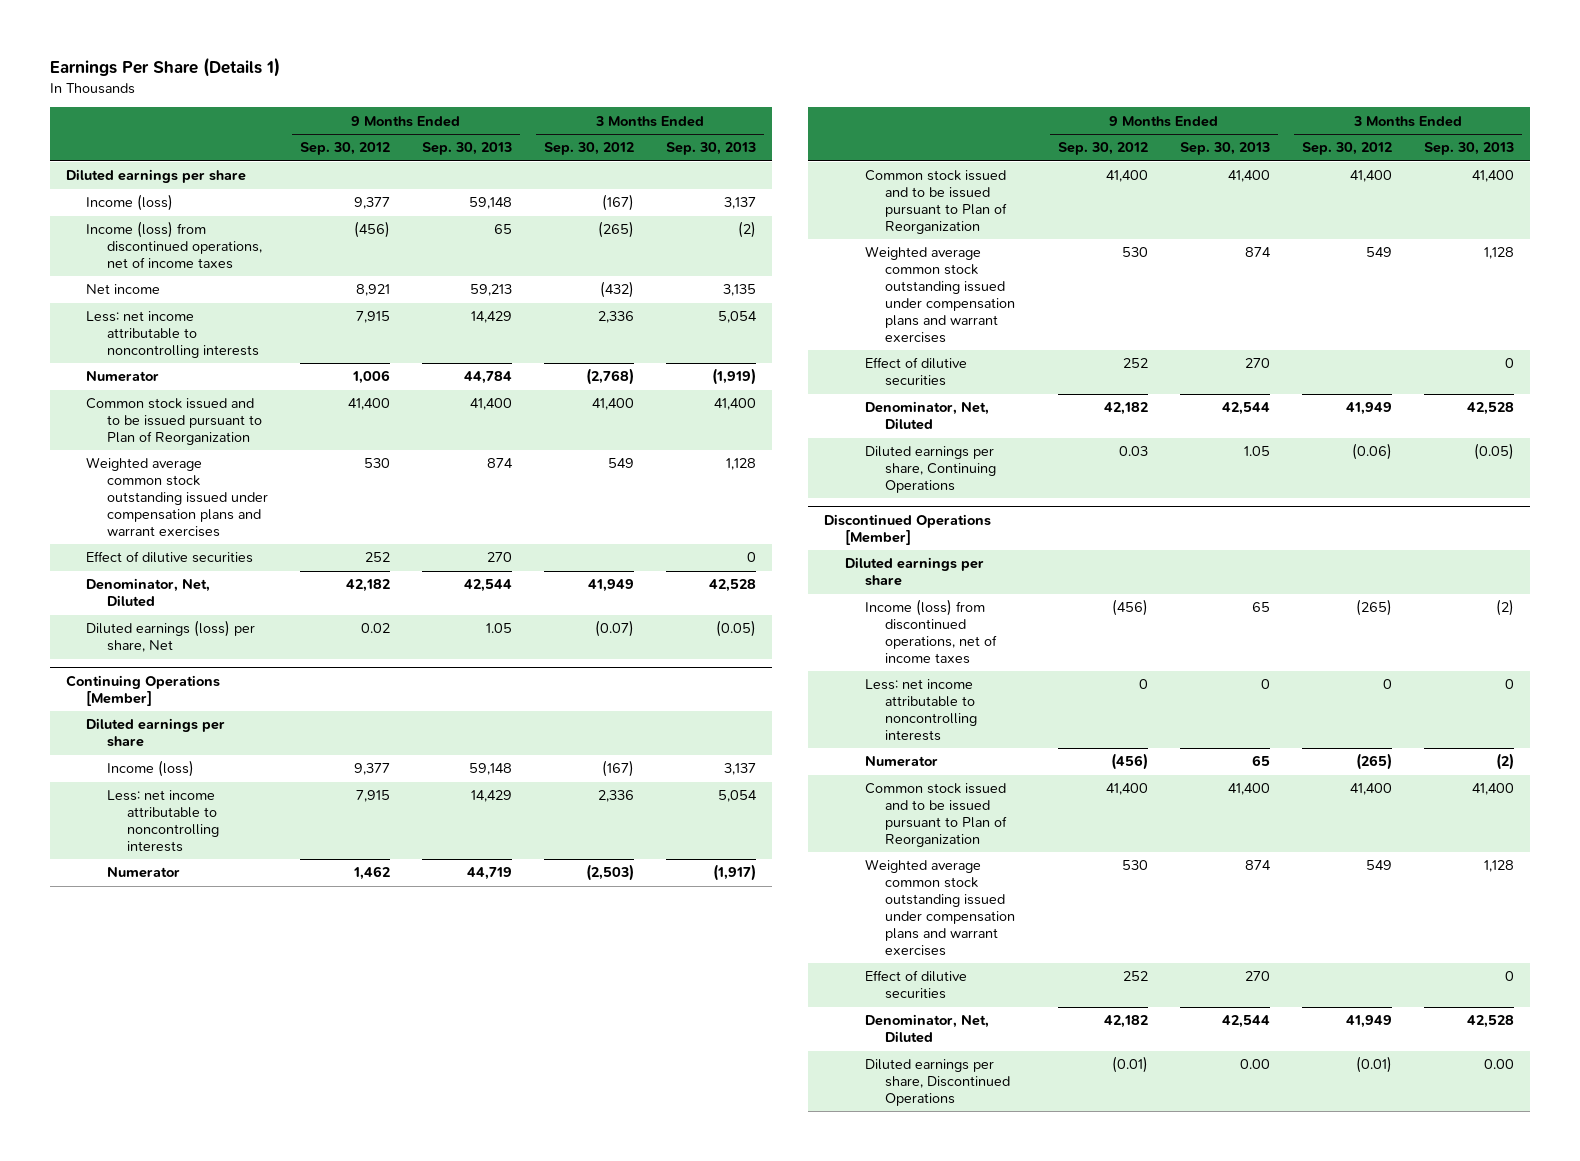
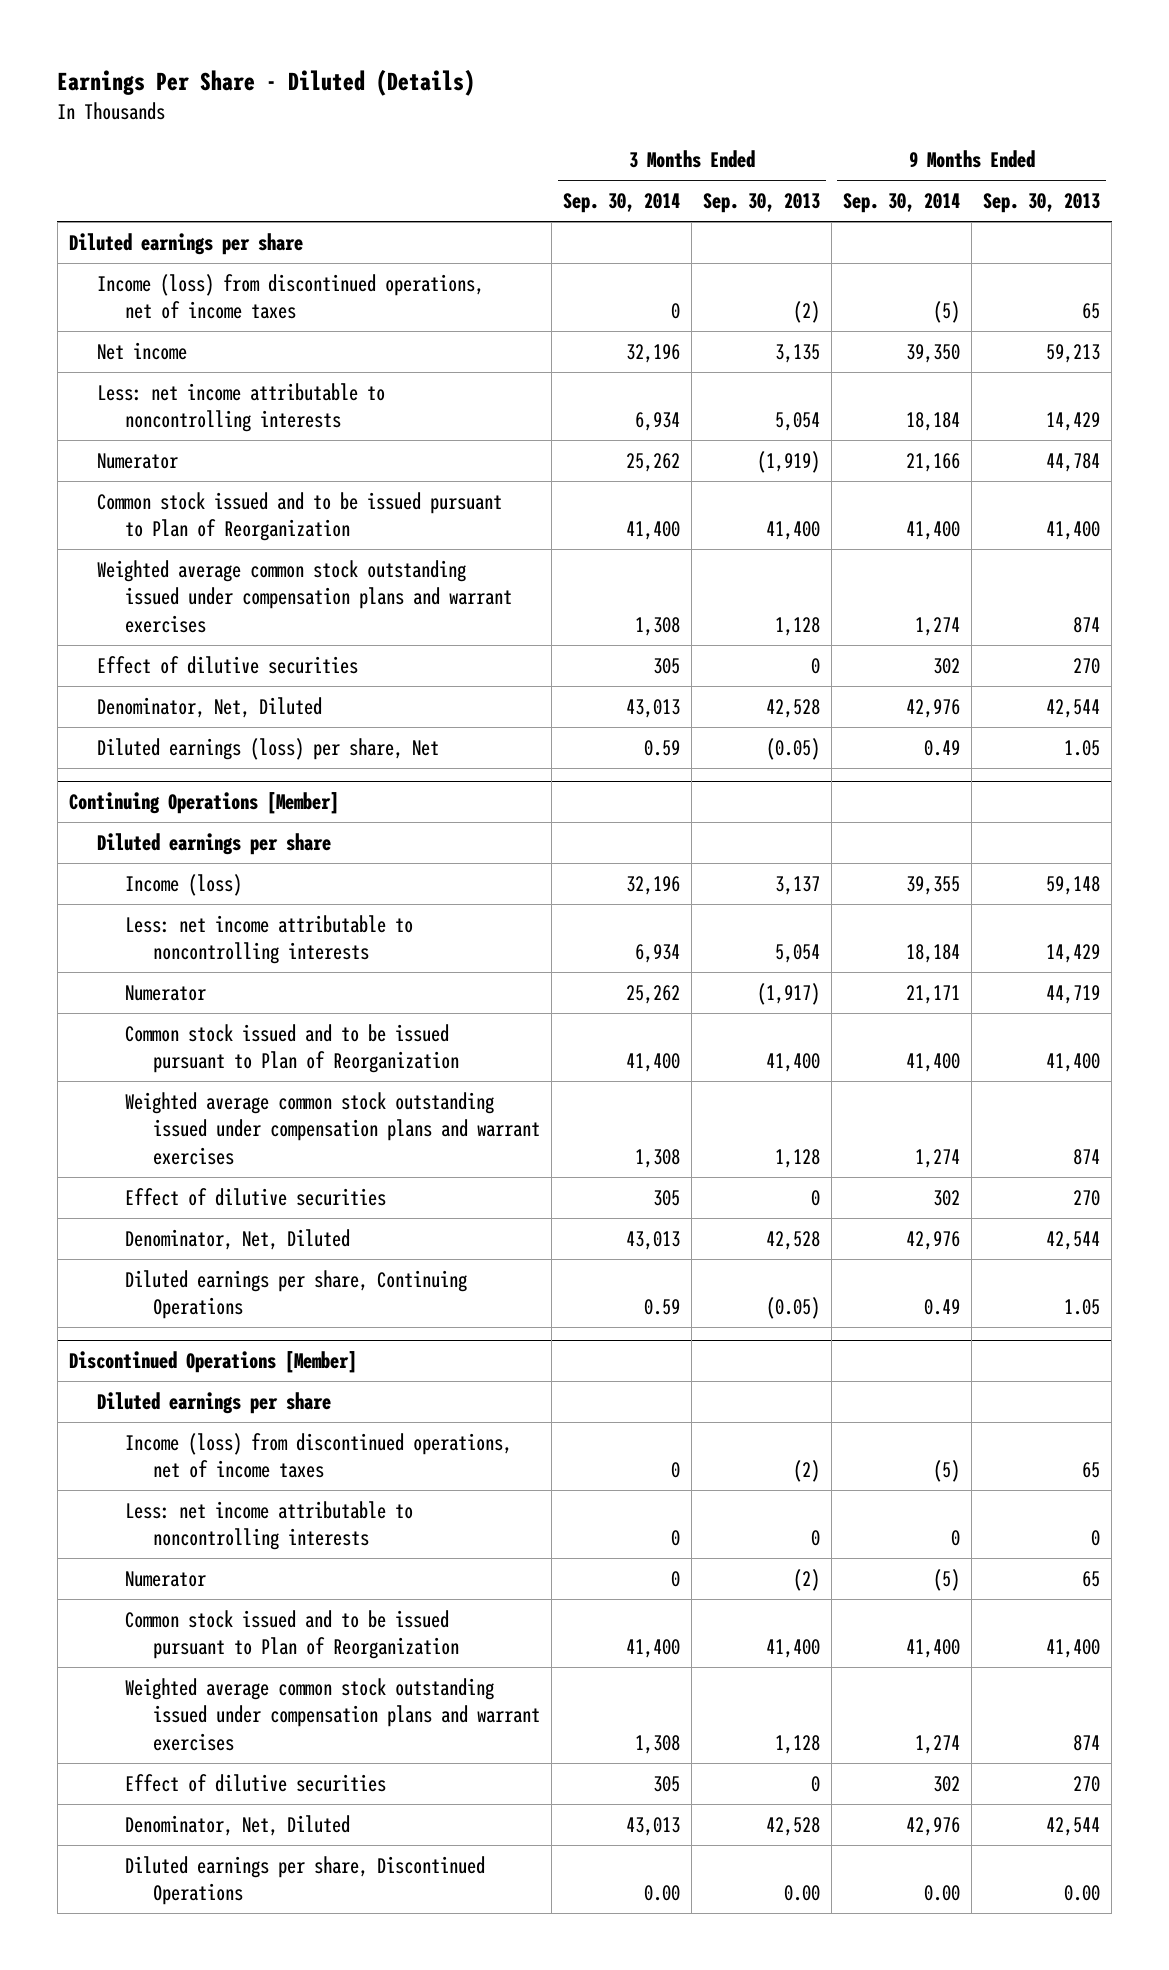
- Earnings Per Share (Details 1)
+ Earnings Per Share - Diluted (Details)
- | 9 Months Ended Sep. 30, 2012 | 9 Months Ended Sep. 30, 2013 | 3 Months Ended Sep. 30, 2012 | 3 Months Ended Sep. 30, 2013
+ | 3 Months Ended Sep. 30, 2014 | 3 Months Ended Sep. 30, 2013 | 9 Months Ended Sep. 30, 2014 | 9 Months Ended Sep. 30, 2013
- Income (loss) | 9,377 | 59,148 | (167) | 3,137

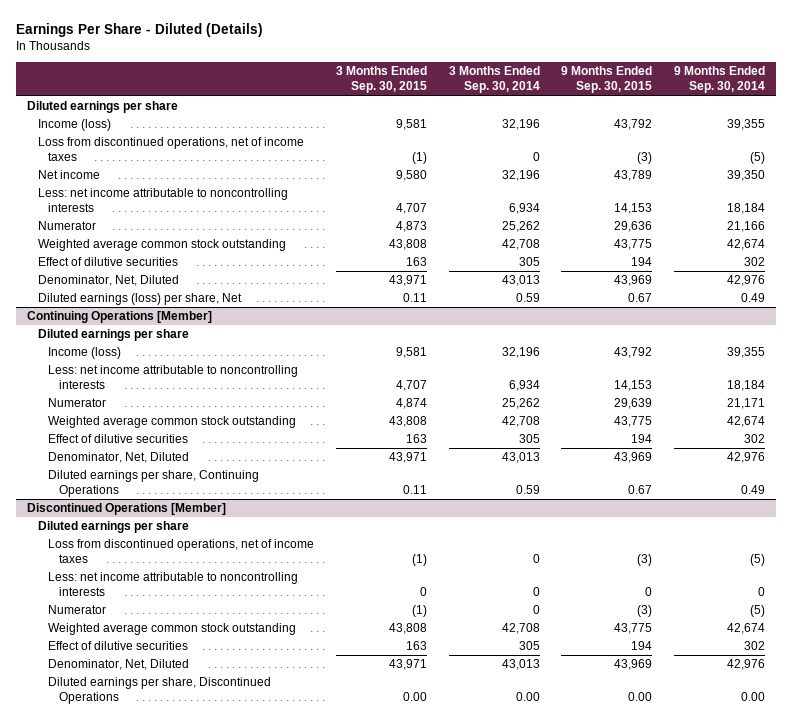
- | 3 Months Ended Sep. 30, 2014 | 3 Months Ended Sep. 30, 2013 | 9 Months Ended Sep. 30, 2014 | 9 Months Ended Sep. 30, 2013
+ | 3 Months Ended Sep. 30, 2015 | 3 Months Ended Sep. 30, 2014 | 9 Months Ended Sep. 30, 2015 | 9 Months Ended Sep. 30, 2014
- Income (loss) from discontinued operations, net of income taxes | 0 | (2) | (5) | 65
+ Income (loss) | 9,581 | 32,196 | 43,792 | 39,355
+ Loss from discontinued operations, net of income taxes | (1) | 0 | (3) | (5)
- Common stock issued and to be issued pursuant to Plan of Reorganization | 41,400 | 41,400 | 41,400 | 41,400
- Weighted average common stock outstanding issued under compensation plans and warrant exercises | 1,308 | 1,128 | 1,274 | 874
+ Weighted average common stock outstanding | 43,808 | 42,708 | 43,775 | 42,674
@ Continuing Operations [Member]
- Common stock issued and to be issued pursuant to Plan of Reorganization | 41,400 | 41,400 | 41,400 | 41,400
- Weighted average common stock outstanding issued under compensation plans and warrant exercises | 1,308 | 1,128 | 1,274 | 874
+ Weighted average common stock outstanding | 43,808 | 42,708 | 43,775 | 42,674
@ Discontinued Operations [Member]
- Income (loss) from discontinued operations, net of income taxes | 0 | (2) | (5) | 65
+ Loss from discontinued operations, net of income taxes | (1) | 0 | (3) | (5)
- Common stock issued and to be issued pursuant to Plan of Reorganization | 41,400 | 41,400 | 41,400 | 41,400
- Weighted average common stock outstanding issued under compensation plans and warrant exercises | 1,308 | 1,128 | 1,274 | 874
+ Weighted average common stock outstanding | 43,808 | 42,708 | 43,775 | 42,674

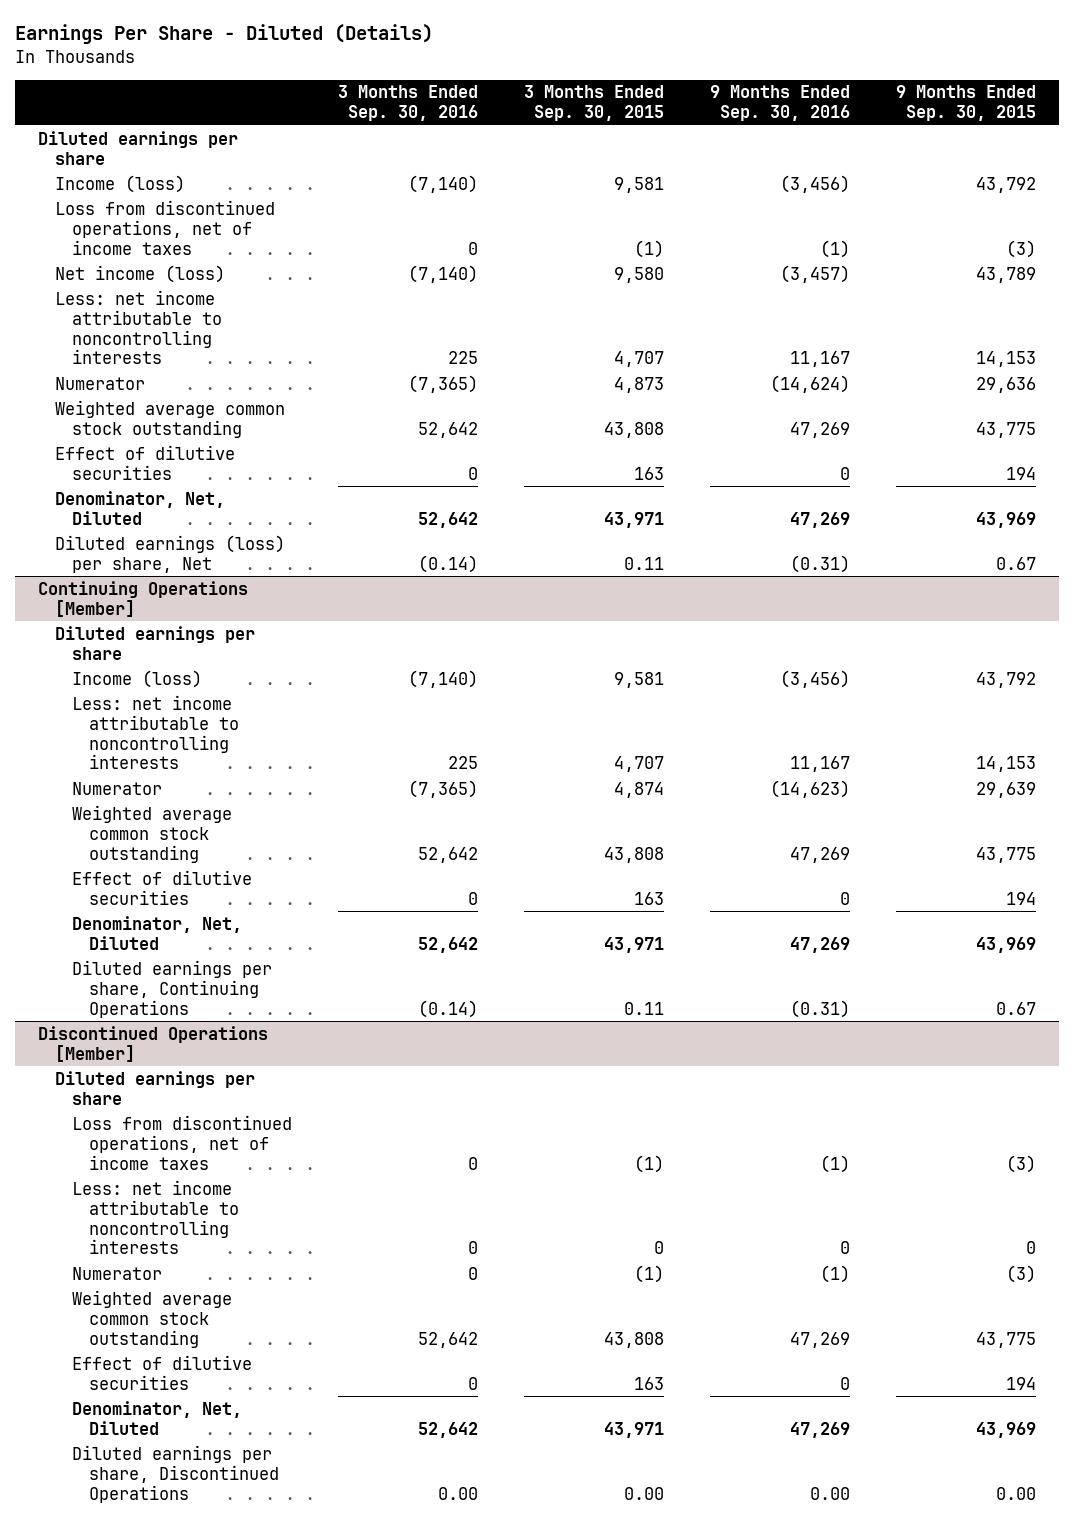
- | 3 Months Ended Sep. 30, 2015 | 3 Months Ended Sep. 30, 2014 | 9 Months Ended Sep. 30, 2015 | 9 Months Ended Sep. 30, 2014
+ | 3 Months Ended Sep. 30, 2016 | 3 Months Ended Sep. 30, 2015 | 9 Months Ended Sep. 30, 2016 | 9 Months Ended Sep. 30, 2015
- Net income | 9,580 | 32,196 | 43,789 | 39,350
+ Net income (loss) | (7,140) | 9,580 | (3,457) | 43,789

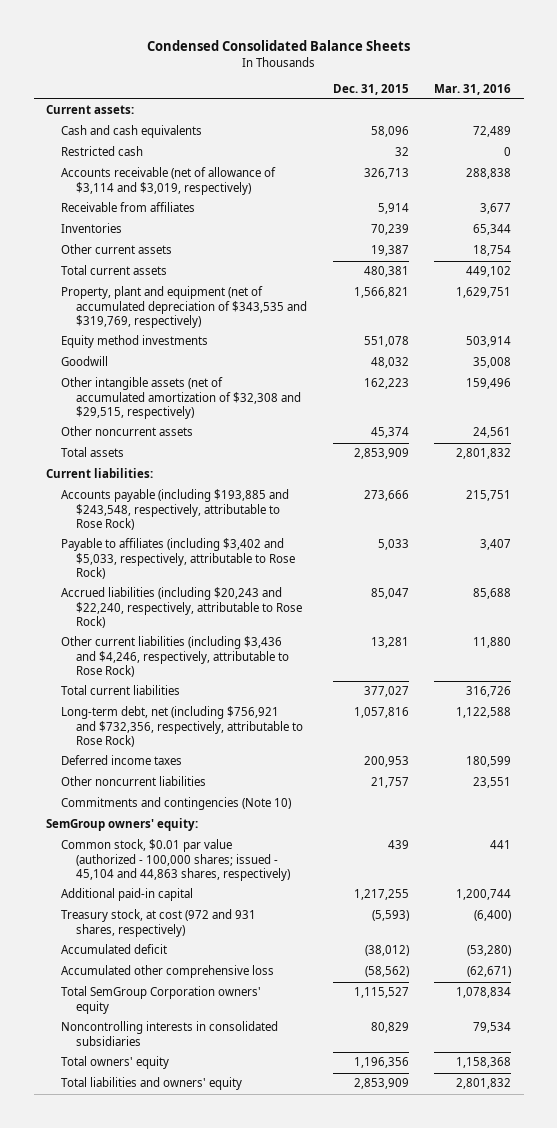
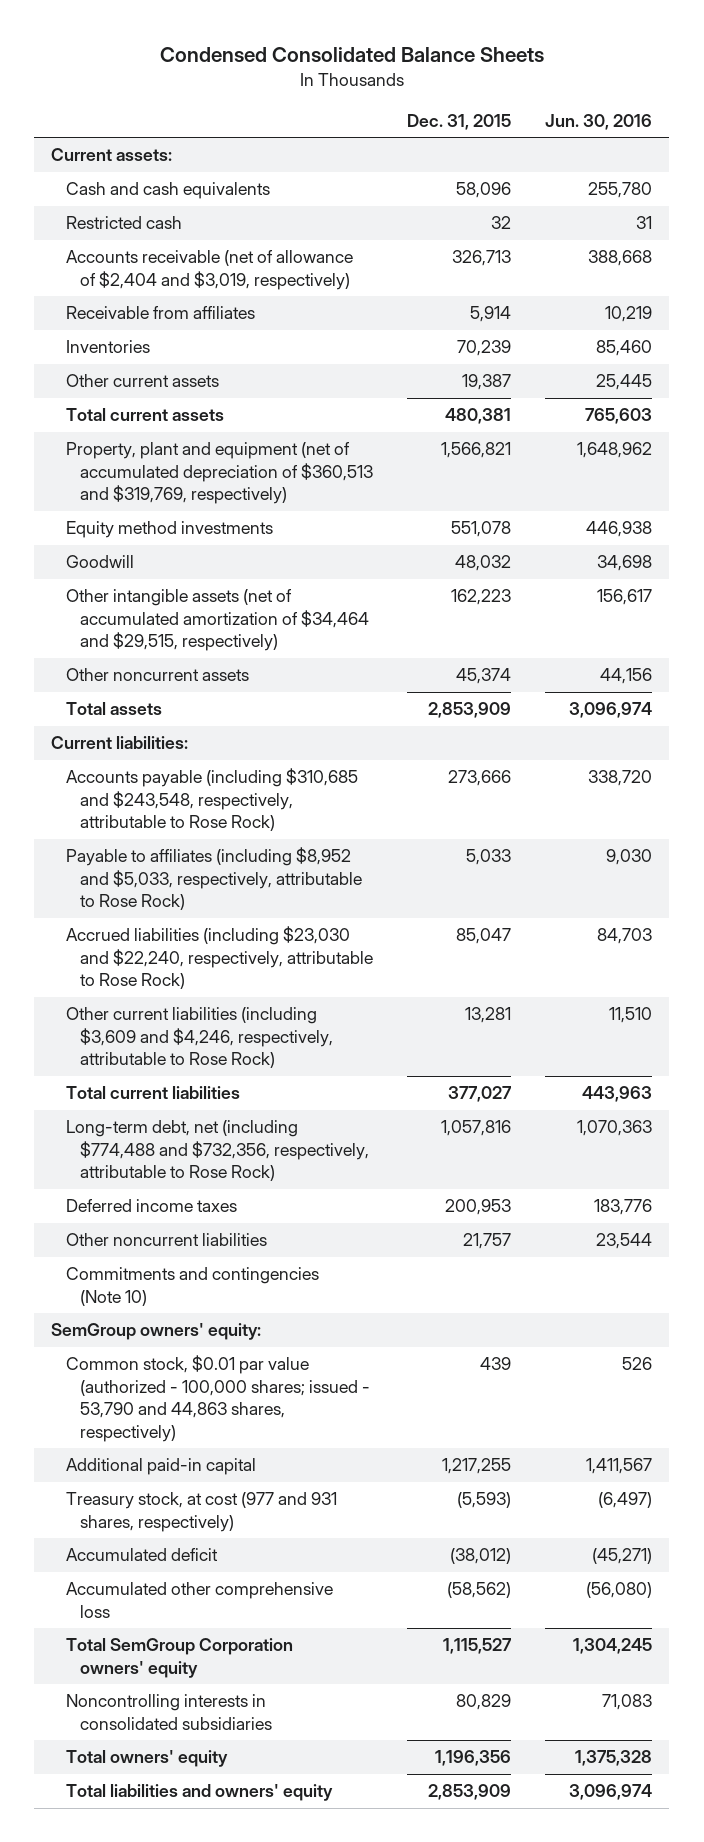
- | Dec. 31, 2015 | Mar. 31, 2016
+ | Dec. 31, 2015 | Jun. 30, 2016
- Accounts receivable (net of allowance of $3,114 and $3,019, respectively) | 326,713 | 288,838
+ Accounts receivable (net of allowance of $2,404 and $3,019, respectively) | 326,713 | 388,668
- Property, plant and equipment (net of accumulated depreciation of $343,535 and $319,769, respectively) | 1,566,821 | 1,629,751
+ Property, plant and equipment (net of accumulated depreciation of $360,513 and $319,769, respectively) | 1,566,821 | 1,648,962
- Other intangible assets (net of accumulated amortization of $32,308 and $29,515, respectively) | 162,223 | 159,496
+ Other intangible assets (net of accumulated amortization of $34,464 and $29,515, respectively) | 162,223 | 156,617
- Accounts payable (including $193,885 and $243,548, respectively, attributable to Rose Rock) | 273,666 | 215,751
- Payable to affiliates (including $3,402 and $5,033, respectively, attributable to Rose Rock) | 5,033 | 3,407
- Accrued liabilities (including $20,243 and $22,240, respectively, attributable to Rose Rock) | 85,047 | 85,688
- Other current liabilities (including $3,436 and $4,246, respectively, attributable to Rose Rock) | 13,281 | 11,880
+ Accounts payable (including $310,685 and $243,548, respectively, attributable to Rose Rock) | 273,666 | 338,720
+ Payable to affiliates (including $8,952 and $5,033, respectively, attributable to Rose Rock) | 5,033 | 9,030
+ Accrued liabilities (including $23,030 and $22,240, respectively, attributable to Rose Rock) | 85,047 | 84,703
+ Other current liabilities (including $3,609 and $4,246, respectively, attributable to Rose Rock) | 13,281 | 11,510
- Long-term debt, net (including $756,921 and $732,356, respectively, attributable to Rose Rock) | 1,057,816 | 1,122,588
+ Long-term debt, net (including $774,488 and $732,356, respectively, attributable to Rose Rock) | 1,057,816 | 1,070,363
- Common stock, $0.01 par value (authorized - 100,000 shares; issued - 45,104 and 44,863 shares, respectively) | 439 | 441
+ Common stock, $0.01 par value (authorized - 100,000 shares; issued - 53,790 and 44,863 shares, respectively) | 439 | 526
- Treasury stock, at cost (972 and 931 shares, respectively) | (5,593) | (6,400)
+ Treasury stock, at cost (977 and 931 shares, respectively) | (5,593) | (6,497)

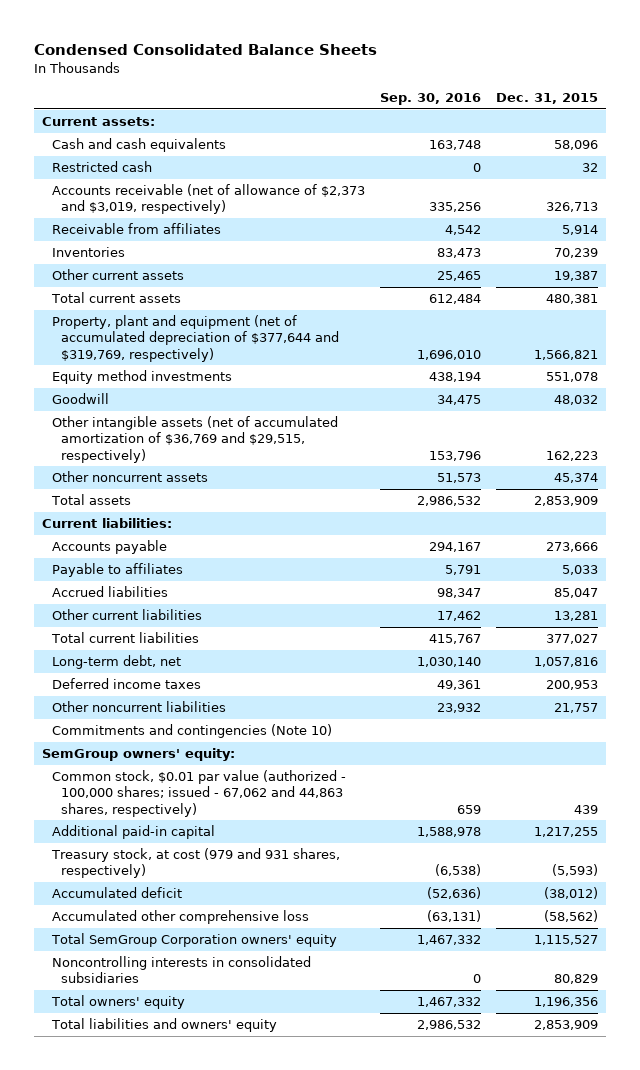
- | Dec. 31, 2015 | Jun. 30, 2016
+ | Sep. 30, 2016 | Dec. 31, 2015
- Accounts receivable (net of allowance of $2,404 and $3,019, respectively) | 326,713 | 388,668
+ Accounts receivable (net of allowance of $2,373 and $3,019, respectively) | 335,256 | 326,713
- Property, plant and equipment (net of accumulated depreciation of $360,513 and $319,769, respectively) | 1,566,821 | 1,648,962
+ Property, plant and equipment (net of accumulated depreciation of $377,644 and $319,769, respectively) | 1,696,010 | 1,566,821
- Other intangible assets (net of accumulated amortization of $34,464 and $29,515, respectively) | 162,223 | 156,617
+ Other intangible assets (net of accumulated amortization of $36,769 and $29,515, respectively) | 153,796 | 162,223
- Accounts payable (including $310,685 and $243,548, respectively, attributable to Rose Rock) | 273,666 | 338,720
- Payable to affiliates (including $8,952 and $5,033, respectively, attributable to Rose Rock) | 5,033 | 9,030
- Accrued liabilities (including $23,030 and $22,240, respectively, attributable to Rose Rock) | 85,047 | 84,703
- Other current liabilities (including $3,609 and $4,246, respectively, attributable to Rose Rock) | 13,281 | 11,510
+ Accounts payable | 294,167 | 273,666
+ Payable to affiliates | 5,791 | 5,033
+ Accrued liabilities | 98,347 | 85,047
+ Other current liabilities | 17,462 | 13,281
- Long-term debt, net (including $774,488 and $732,356, respectively, attributable to Rose Rock) | 1,057,816 | 1,070,363
+ Long-term debt, net | 1,030,140 | 1,057,816
- Common stock, $0.01 par value (authorized - 100,000 shares; issued - 53,790 and 44,863 shares, respectively) | 439 | 526
+ Common stock, $0.01 par value (authorized - 100,000 shares; issued - 67,062 and 44,863 shares, respectively) | 659 | 439
- Treasury stock, at cost (977 and 931 shares, respectively) | (5,593) | (6,497)
+ Treasury stock, at cost (979 and 931 shares, respectively) | (6,538) | (5,593)

